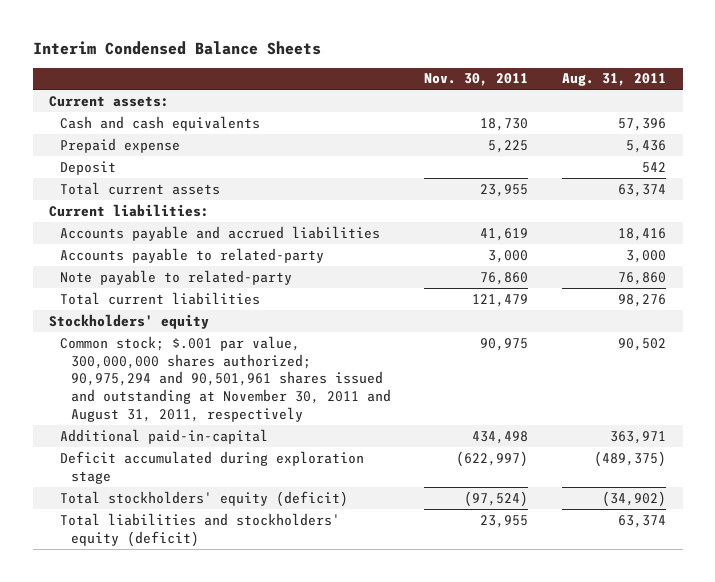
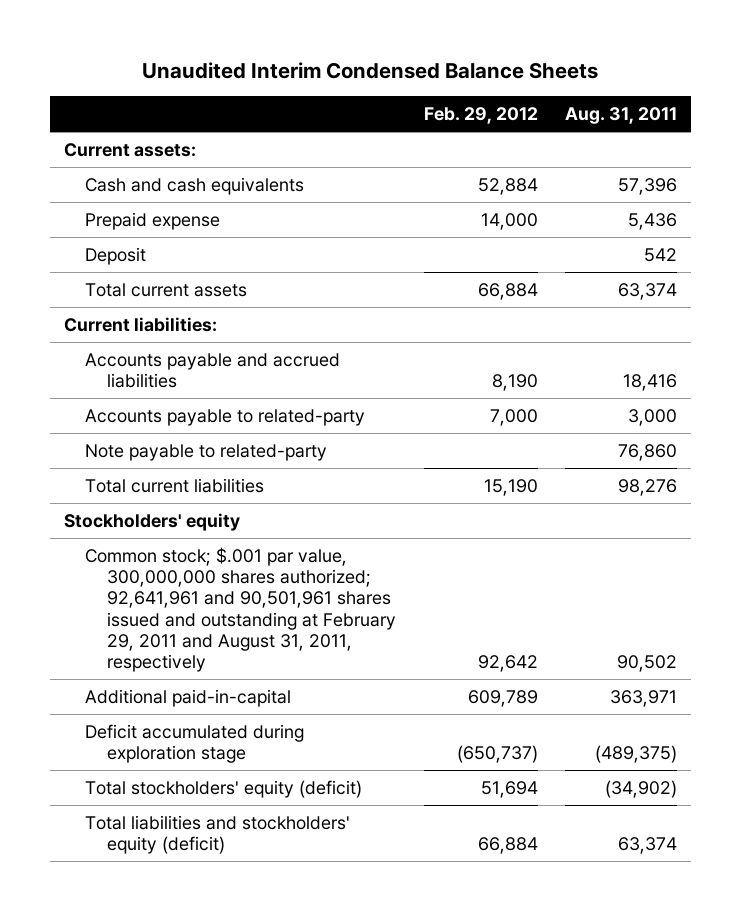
- Interim Condensed Balance Sheets
+ Unaudited Interim Condensed Balance Sheets
- | Nov. 30, 2011 | Aug. 31, 2011
+ | Feb. 29, 2012 | Aug. 31, 2011
- Common stock; $.001 par value, 300,000,000 shares authorized; 90,975,294 and 90,501,961 shares issued and outstanding at November 30, 2011 and August 31, 2011, respectively | 90,975 | 90,502
+ Common stock; $.001 par value, 300,000,000 shares authorized; 92,641,961 and 90,501,961 shares issued and outstanding at February 29, 2011 and August 31, 2011, respectively | 92,642 | 90,502

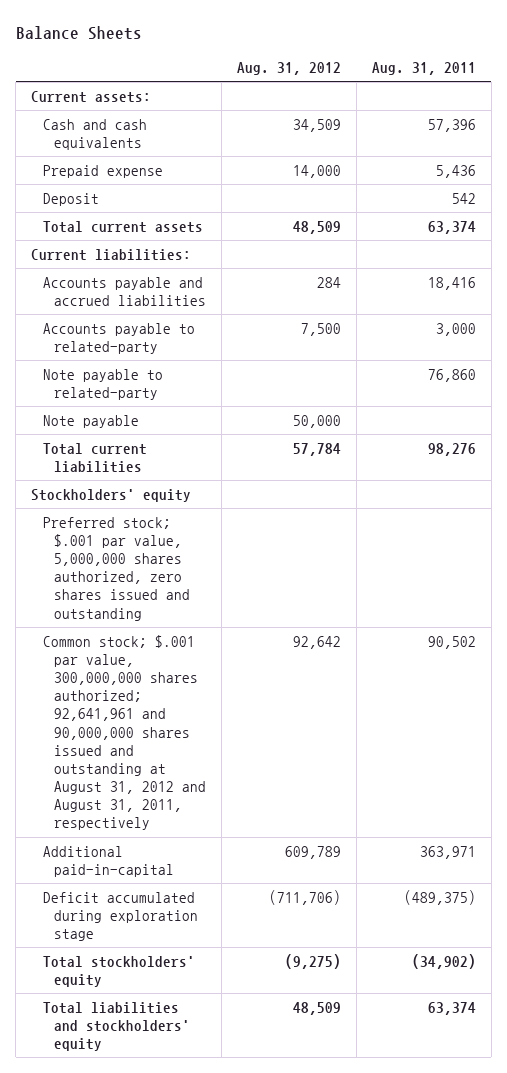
- Unaudited Interim Condensed Balance Sheets
+ Balance Sheets
- | Feb. 29, 2012 | Aug. 31, 2011
+ | Aug. 31, 2012 | Aug. 31, 2011
+ Note payable | 50,000 |
- Common stock; $.001 par value, 300,000,000 shares authorized; 92,641,961 and 90,501,961 shares issued and outstanding at February 29, 2011 and August 31, 2011, respectively | 92,642 | 90,502
+ Preferred stock; $.001 par value, 5,000,000 shares authorized, zero shares issued and outstanding
+ Common stock; $.001 par value, 300,000,000 shares authorized; 92,641,961 and 90,000,000 shares issued and outstanding at August 31, 2012 and August 31, 2011, respectively | 92,642 | 90,502
- Total stockholders' equity (deficit) | 51,694 | (34,902)
- Total liabilities and stockholders' equity (deficit) | 66,884 | 63,374
+ Total stockholders' equity | (9,275) | (34,902)
+ Total liabilities and stockholders' equity | 48,509 | 63,374

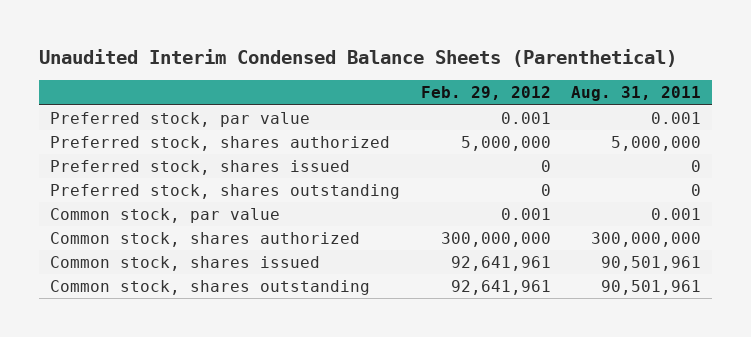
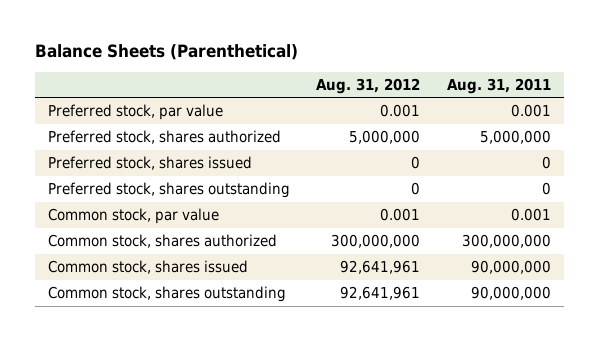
- Unaudited Interim Condensed Balance Sheets (Parenthetical)
+ Balance Sheets (Parenthetical)
- | Feb. 29, 2012 | Aug. 31, 2011
+ | Aug. 31, 2012 | Aug. 31, 2011
- Common stock, shares issued | 92,641,961 | 90,501,961
- Common stock, shares outstanding | 92,641,961 | 90,501,961
+ Common stock, shares issued | 92,641,961 | 90,000,000
+ Common stock, shares outstanding | 92,641,961 | 90,000,000

